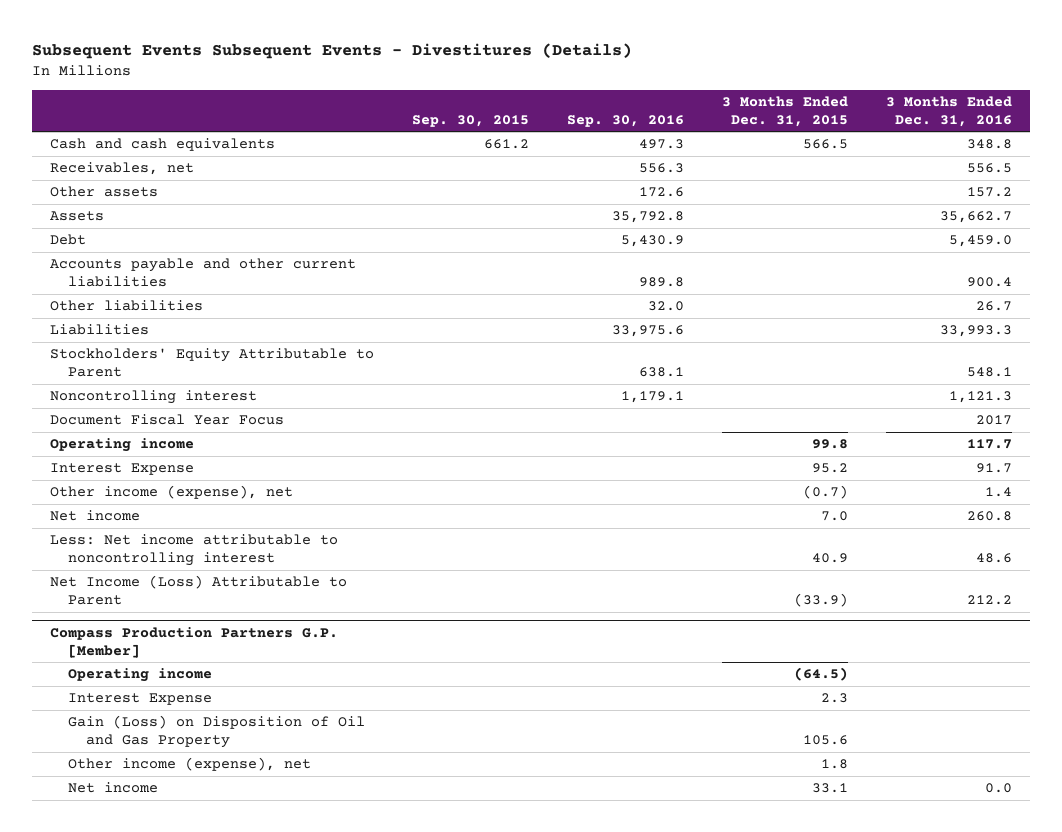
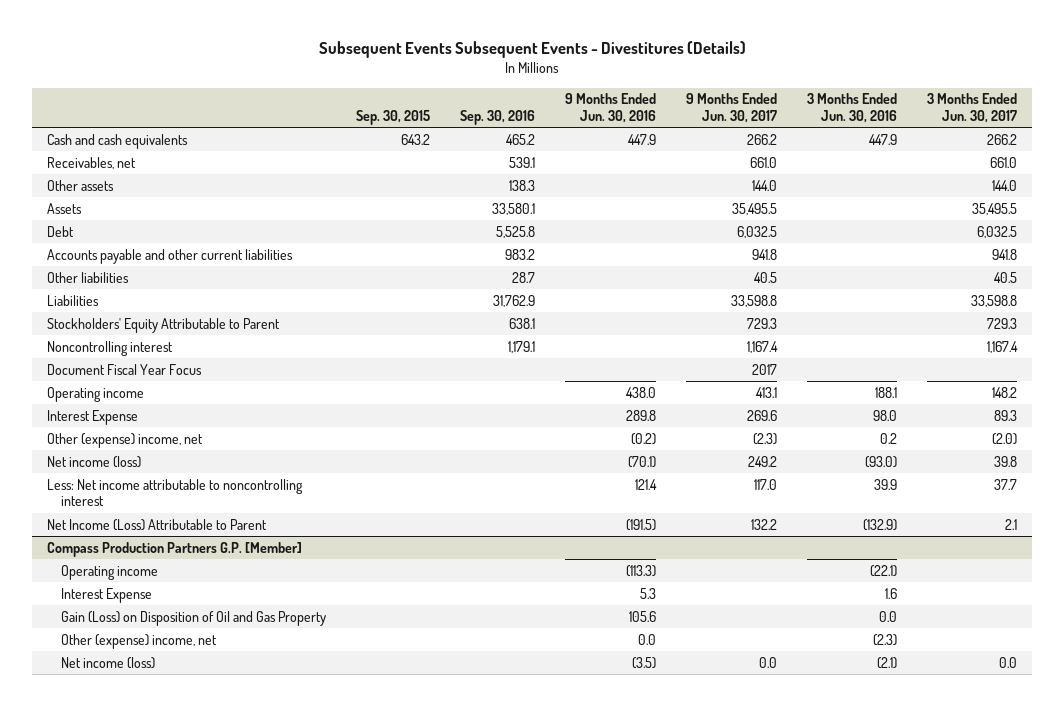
- | Sep. 30, 2015 | Sep. 30, 2016 | 3 Months Ended Dec. 31, 2015 | 3 Months Ended Dec. 31, 2016
+ | Sep. 30, 2015 | Sep. 30, 2016 | 9 Months Ended Jun. 30, 2016 | 9 Months Ended Jun. 30, 2017 | 3 Months Ended Jun. 30, 2016 | 3 Months Ended Jun. 30, 2017
- Cash and cash equivalents | 661.2 | 497.3 | 566.5 | 348.8
- Receivables, net | | 556.3 | | 556.5
- Other assets | | 172.6 | | 157.2
- Assets | | 35,792.8 | | 35,662.7
- Debt | | 5,430.9 | | 5,459.0
- Accounts payable and other current liabilities | | 989.8 | | 900.4
- Other liabilities | | 32.0 | | 26.7
- Liabilities | | 33,975.6 | | 33,993.3
+ Cash and cash equivalents | 643.2 | 465.2 | 447.9 | 266.2 | 447.9 | 266.2
+ Receivables, net | | 539.1 | | 661.0 | | 661.0
+ Other assets | | 138.3 | | 144.0 | | 144.0
+ Assets | | 33,580.1 | | 35,495.5 | | 35,495.5
+ Debt | | 5,525.8 | | 6,032.5 | | 6,032.5
+ Accounts payable and other current liabilities | | 983.2 | | 941.8 | | 941.8
+ Other liabilities | | 28.7 | | 40.5 | | 40.5
+ Liabilities | | 31,762.9 | | 33,598.8 | | 33,598.8
- Other income (expense), net | | | (0.7) | 1.4
- Net income | | | 7.0 | 260.8
+ Other (expense) income, net | | | (0.2) | (2.3) | 0.2 | (2.0)
+ Net income (loss) | | | (70.1) | 249.2 | (93.0) | 39.8
@ Compass Production Partners G.P. [Member]
- Other income (expense), net | | | 1.8 |
- Net income | | | 33.1 | 0.0
+ Other (expense) income, net | | | 0.0 | | (2.3) |
+ Net income (loss) | | | (3.5) | 0.0 | (2.1) | 0.0

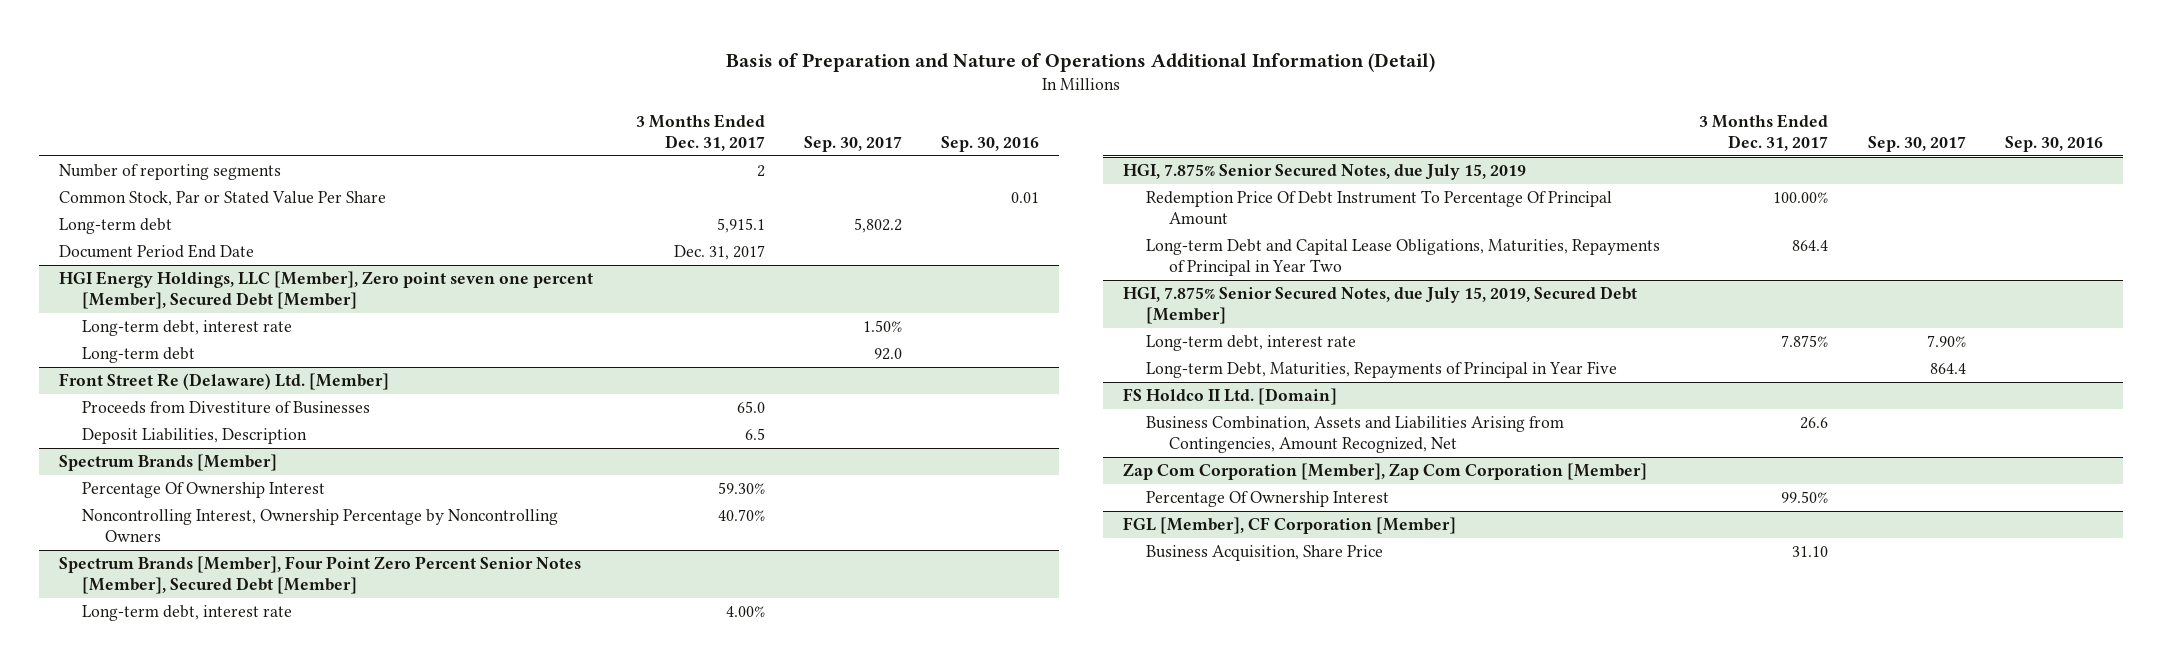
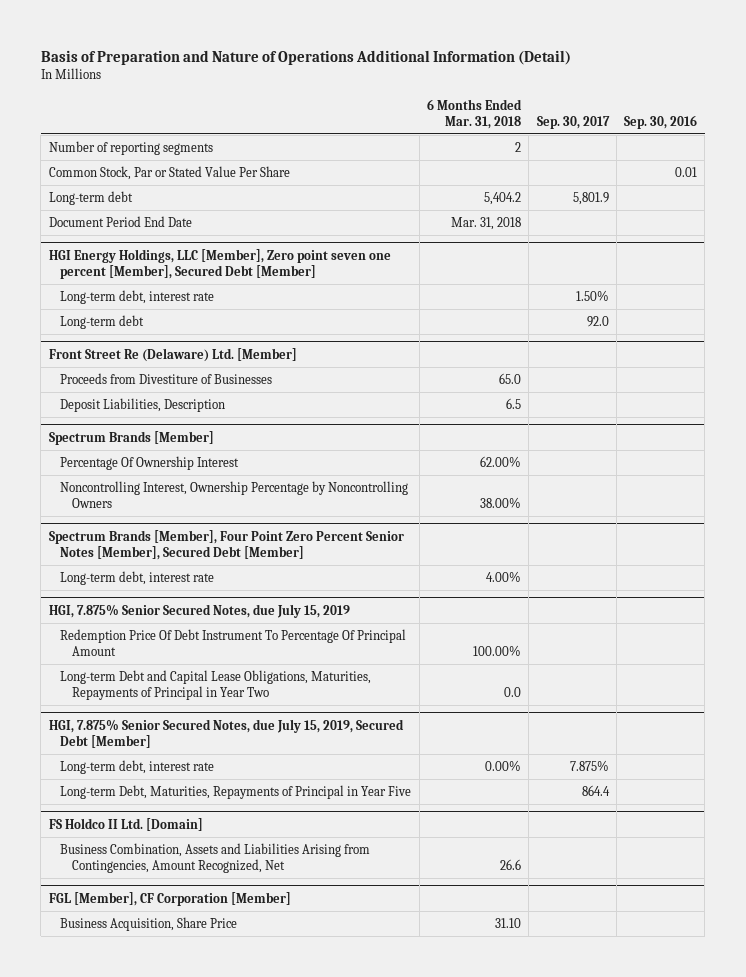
- | 3 Months Ended Dec. 31, 2017 | Sep. 30, 2017 | Sep. 30, 2016
+ | 6 Months Ended Mar. 31, 2018 | Sep. 30, 2017 | Sep. 30, 2016
- Long-term debt | 5,915.1 | 5,802.2 |
+ Long-term debt | 5,404.2 | 5,801.9 |
@ HGI, 7.875% Senior Secured Notes, due July 15, 2019, Secured Debt [Member]
- Long-term debt, interest rate | 7.875% | 7.90% |
+ Long-term debt, interest rate | 0.00% | 7.875% |
- Zap Com Corporation [Member], Zap Com Corporation [Member]
- Percentage Of Ownership Interest | 99.50% | |

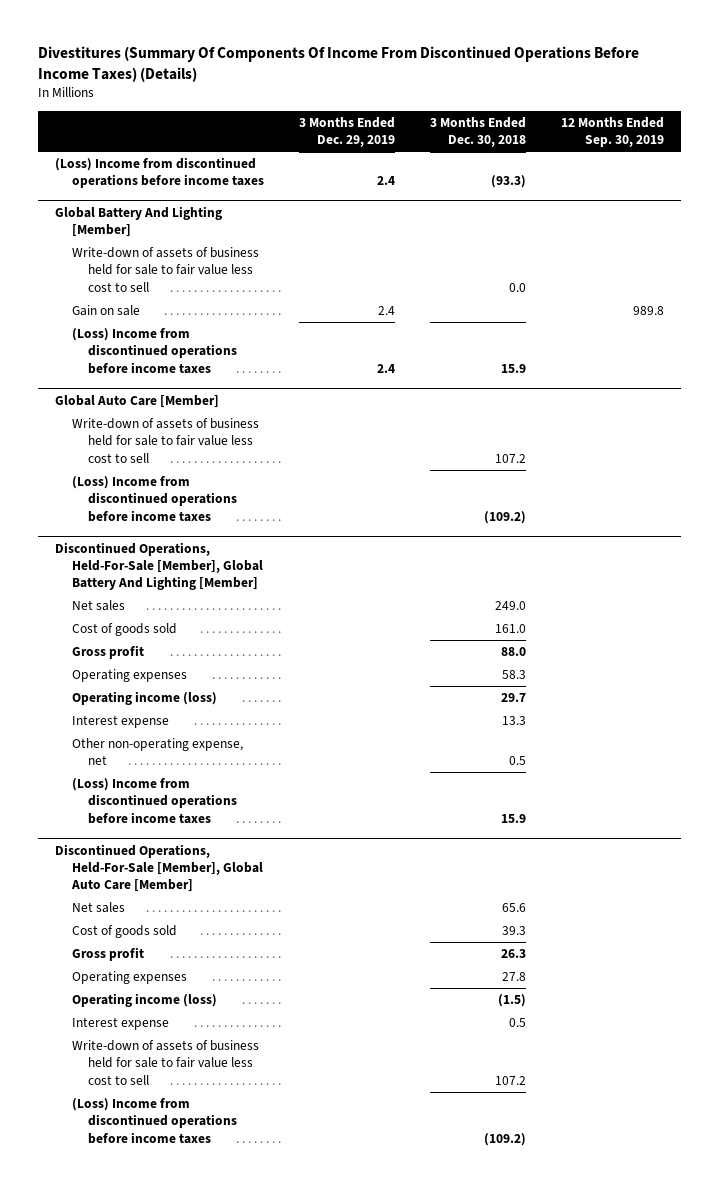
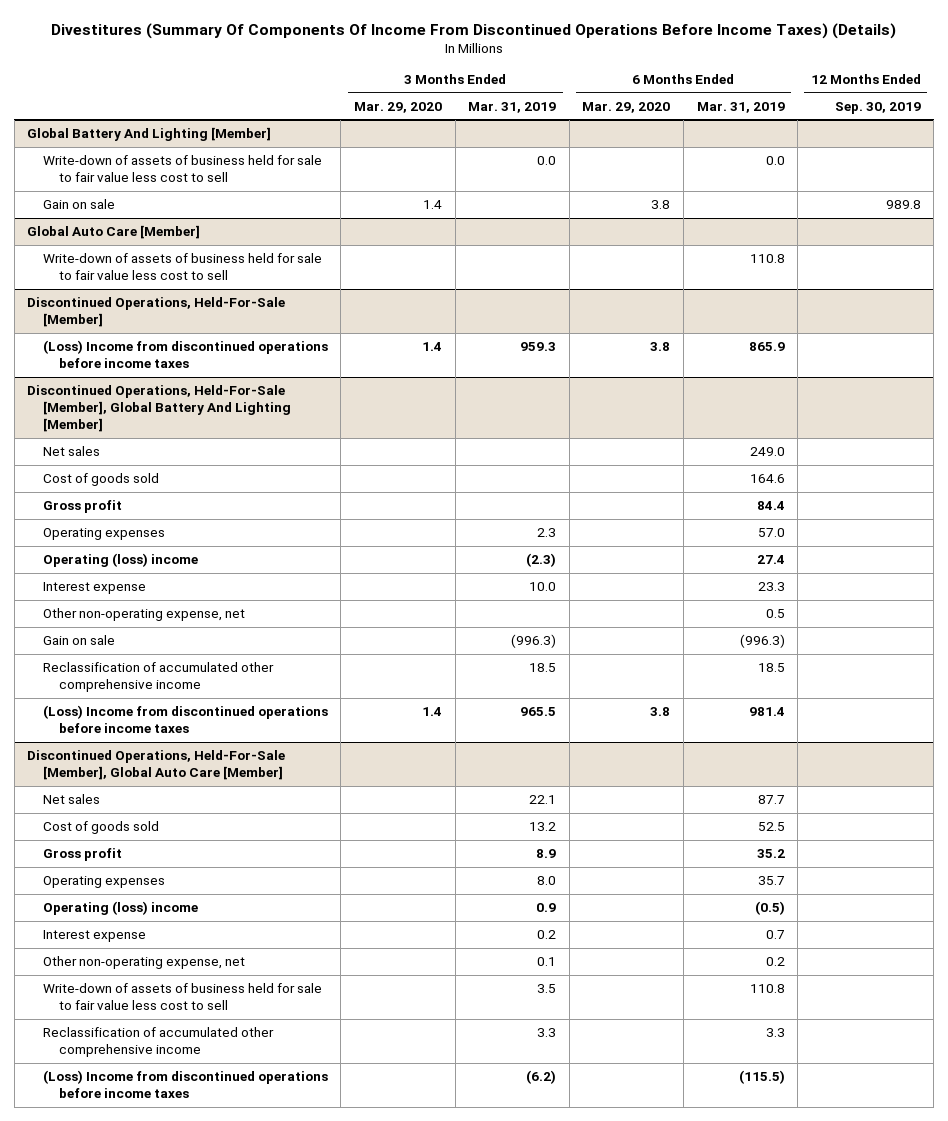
- | 3 Months Ended Dec. 29, 2019 | 3 Months Ended Dec. 30, 2018 | 12 Months Ended Sep. 30, 2019
+ | 3 Months Ended Mar. 29, 2020 | 3 Months Ended Mar. 31, 2019 | 6 Months Ended Mar. 29, 2020 | 6 Months Ended Mar. 31, 2019 | 12 Months Ended Sep. 30, 2019
- (Loss) Income from discontinued operations before income taxes | 2.4 | (93.3) |
@ Global Battery And Lighting [Member]
- (Loss) Income from discontinued operations before income taxes | 2.4 | 15.9 |
@ Global Auto Care [Member]
- (Loss) Income from discontinued operations before income taxes | | (109.2) |
+ Discontinued Operations, Held-For-Sale [Member]
+ (Loss) Income from discontinued operations before income taxes | 1.4 | 959.3 | 3.8 | 865.9 |
@ Discontinued Operations, Held-For-Sale [Member], Global Battery And Lighting [Member]
- Operating income (loss) | | 29.7 |
+ Operating (loss) income | | (2.3) | | 27.4 |
+ Gain on sale | | (996.3) | | (996.3) |
+ Reclassification of accumulated other comprehensive income | | 18.5 | | 18.5 |
@ Discontinued Operations, Held-For-Sale [Member], Global Auto Care [Member]
- Operating income (loss) | | (1.5) |
+ Operating (loss) income | | 0.9 | | (0.5) |
+ Other non-operating expense, net | | 0.1 | | 0.2 |
+ Reclassification of accumulated other comprehensive income | | 3.3 | | 3.3 |

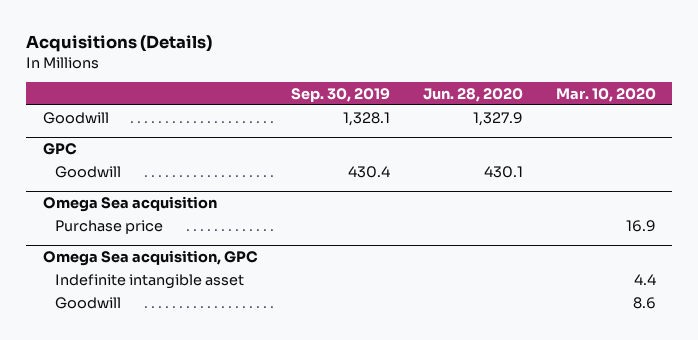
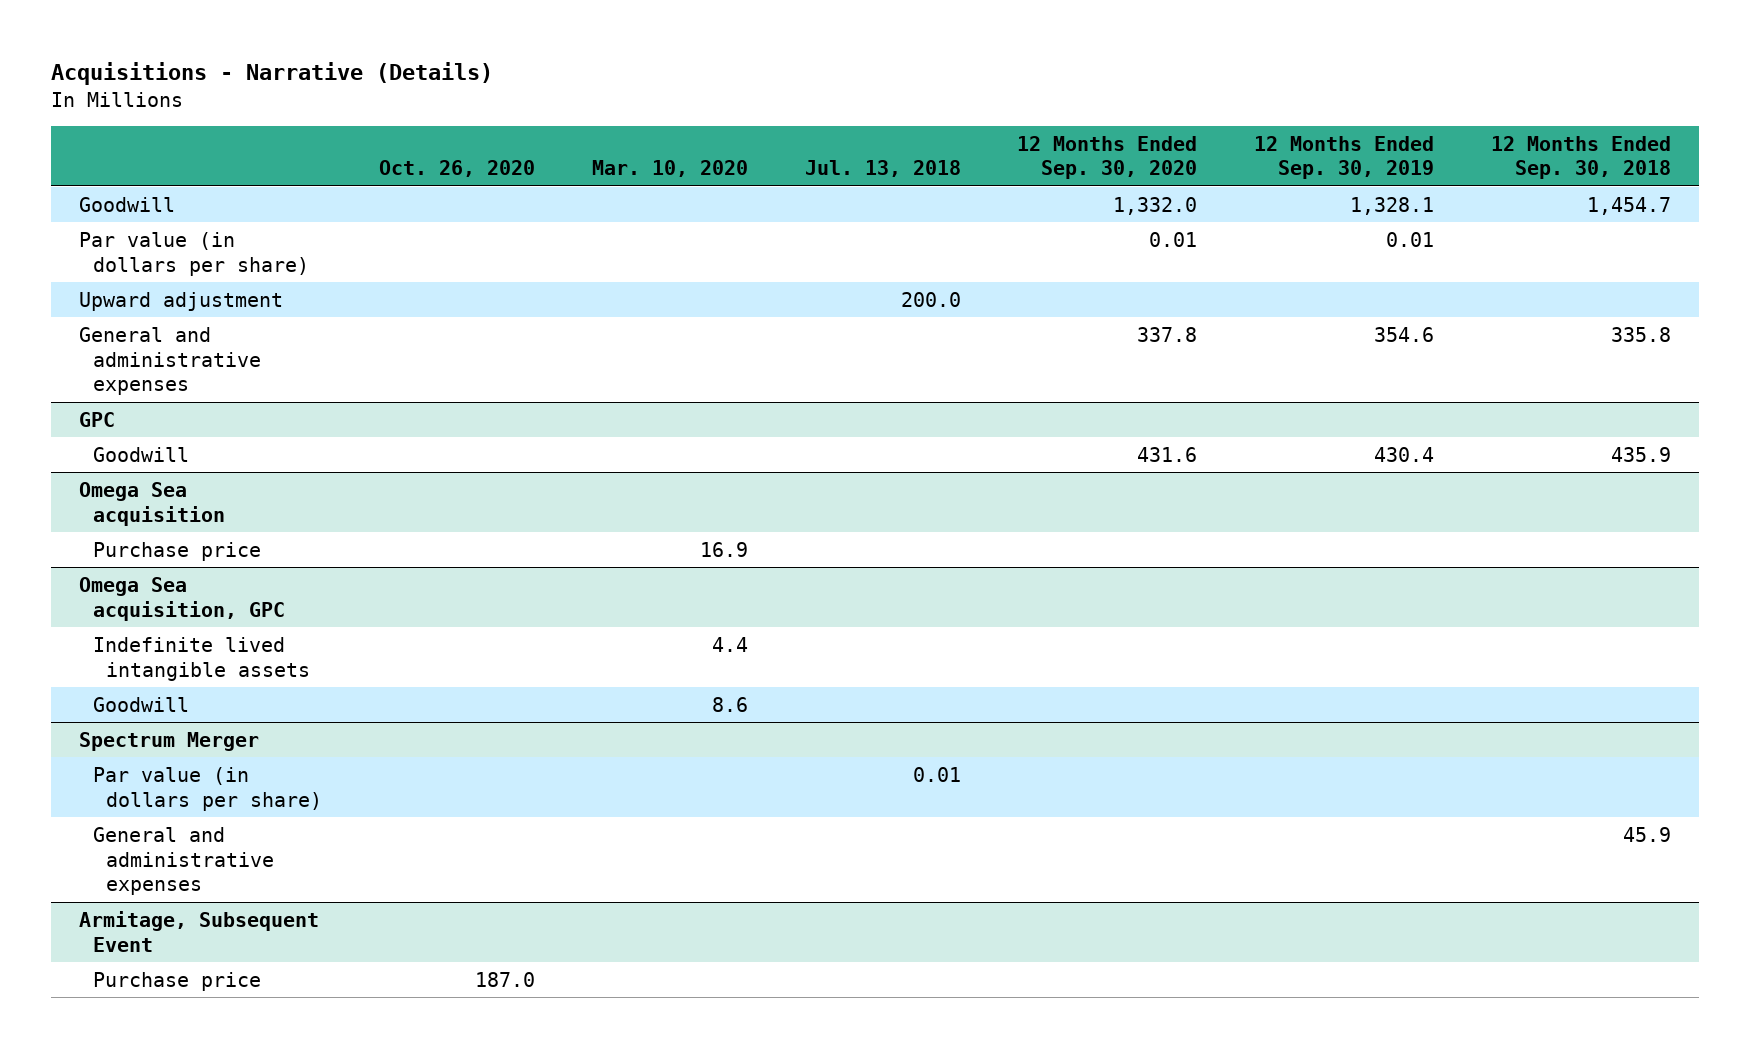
- Acquisitions (Details)
+ Acquisitions - Narrative (Details)
- | Sep. 30, 2019 | Jun. 28, 2020 | Mar. 10, 2020
+ | Oct. 26, 2020 | Mar. 10, 2020 | Jul. 13, 2018 | 12 Months Ended Sep. 30, 2020 | 12 Months Ended Sep. 30, 2019 | 12 Months Ended Sep. 30, 2018
+ Par value (in dollars per share) | | | | 0.01 | 0.01 |
+ Upward adjustment | | | 200.0 | | |
+ General and administrative expenses | | | | 337.8 | 354.6 | 335.8
@ Omega Sea acquisition, GPC
- Indefinite intangible asset | | | 4.4
+ Indefinite lived intangible assets | | 4.4 | | | |
+ Spectrum Merger
+ Par value (in dollars per share) | | | 0.01 | | |
+ General and administrative expenses | | | | | | 45.9
+ Armitage, Subsequent Event
+ Purchase price | 187.0 | | | | |

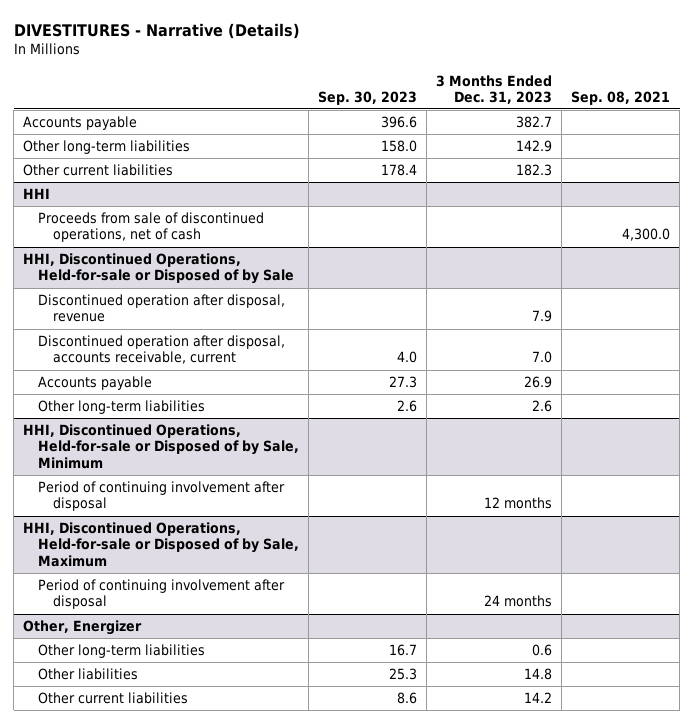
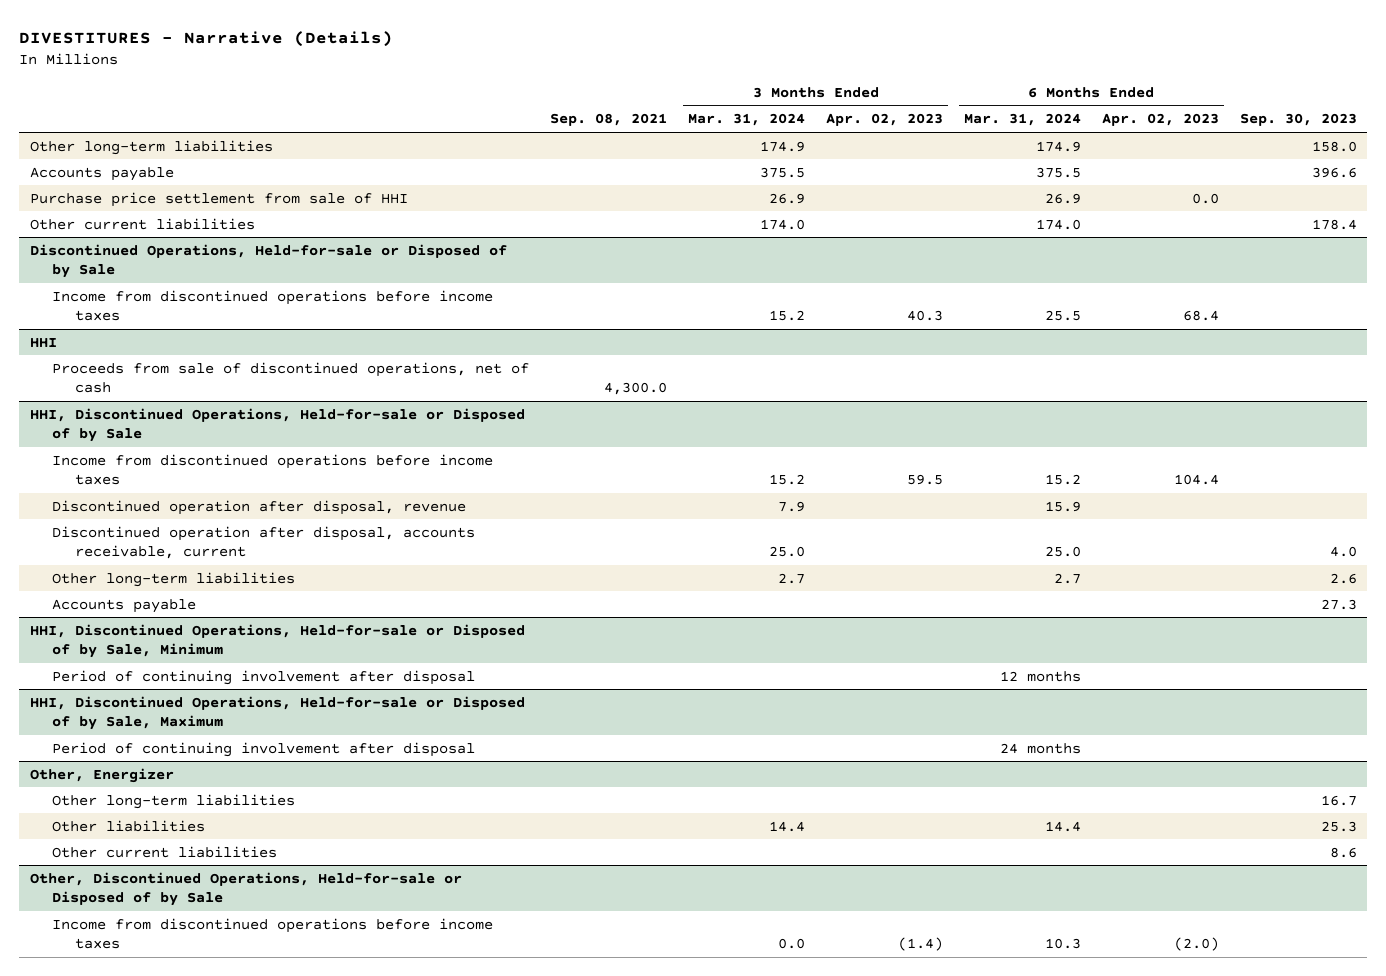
- | Sep. 30, 2023 | 3 Months Ended Dec. 31, 2023 | Sep. 08, 2021
+ | Sep. 08, 2021 | 3 Months Ended Mar. 31, 2024 | 3 Months Ended Apr. 02, 2023 | 6 Months Ended Mar. 31, 2024 | 6 Months Ended Apr. 02, 2023 | Sep. 30, 2023
moved down: Accounts payable | | 375.5 | | 375.5 | | 396.6
+ Purchase price settlement from sale of HHI | | 26.9 | | 26.9 | 0.0 |
+ Discontinued Operations, Held-for-sale or Disposed of by Sale
+ Income from discontinued operations before income taxes | | 15.2 | 40.3 | 25.5 | 68.4 |
@ HHI, Discontinued Operations, Held-for-sale or Disposed of by Sale
+ Income from discontinued operations before income taxes | | 15.2 | 59.5 | 15.2 | 104.4 |
moved down: Accounts payable | | | | | | 27.3
+ Other, Discontinued Operations, Held-for-sale or Disposed of by Sale
+ Income from discontinued operations before income taxes | | 0.0 | (1.4) | 10.3 | (2.0) |

